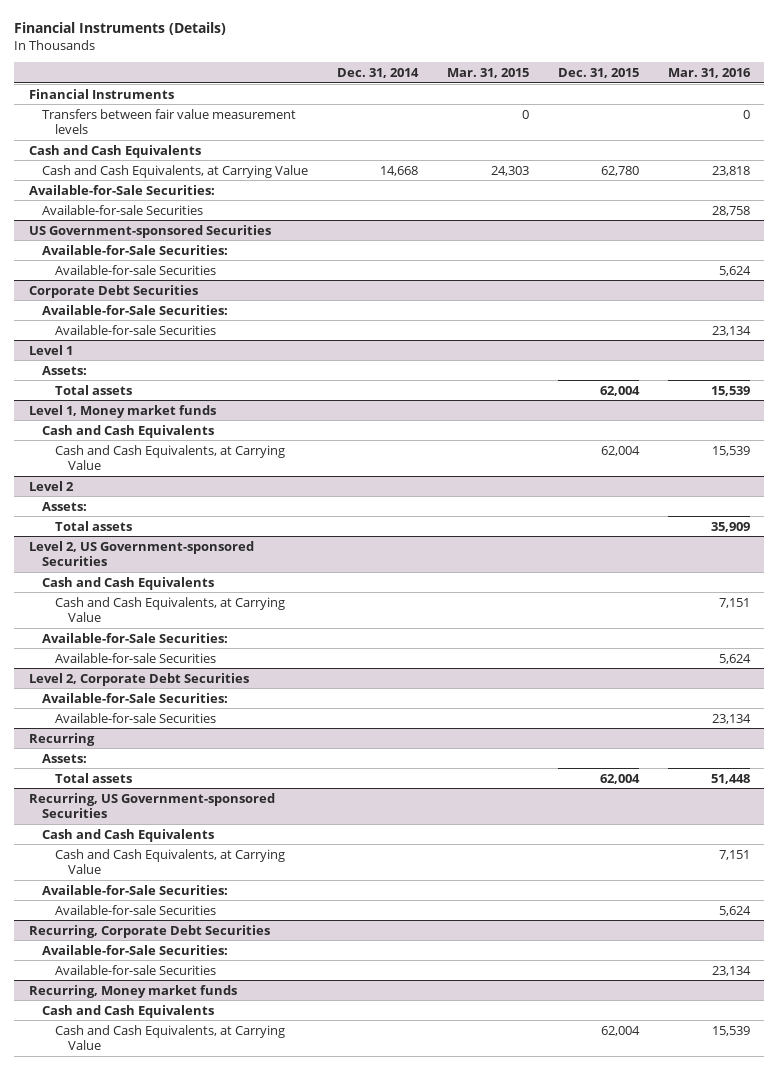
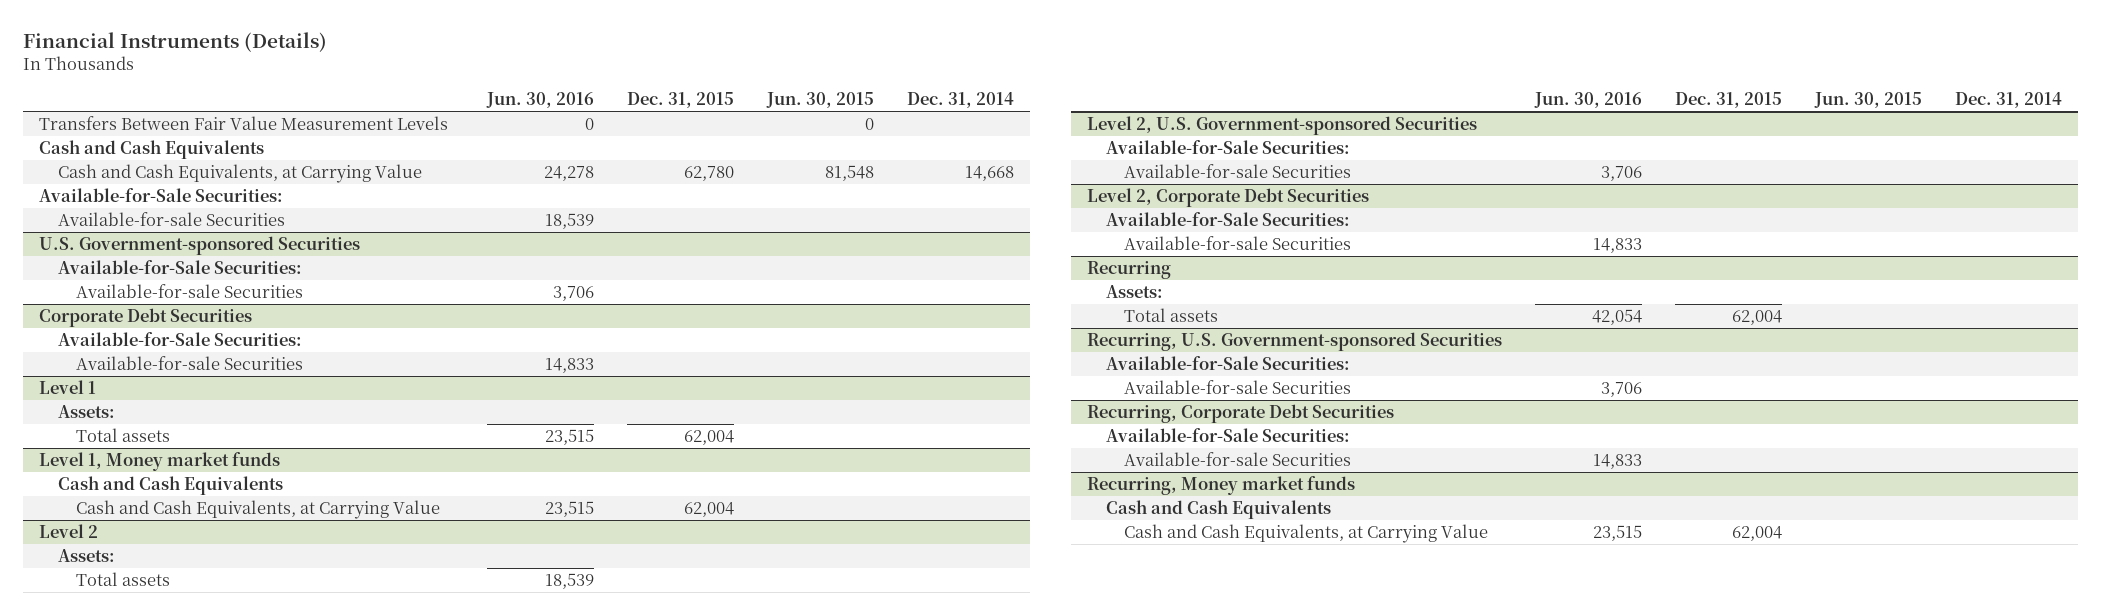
- | Dec. 31, 2014 | Mar. 31, 2015 | Dec. 31, 2015 | Mar. 31, 2016
+ | Jun. 30, 2016 | Dec. 31, 2015 | Jun. 30, 2015 | Dec. 31, 2014
- Financial Instruments
- Transfers between fair value measurement levels | | 0 | | 0
+ Transfers Between Fair Value Measurement Levels | 0 | | 0 |
- US Government-sponsored Securities
+ U.S. Government-sponsored Securities
- Level 2, US Government-sponsored Securities
- Cash and Cash Equivalents
- Cash and Cash Equivalents, at Carrying Value | | | | 7,151
+ Level 2, U.S. Government-sponsored Securities
- Recurring, US Government-sponsored Securities
- Cash and Cash Equivalents
- Cash and Cash Equivalents, at Carrying Value | | | | 7,151
+ Recurring, U.S. Government-sponsored Securities

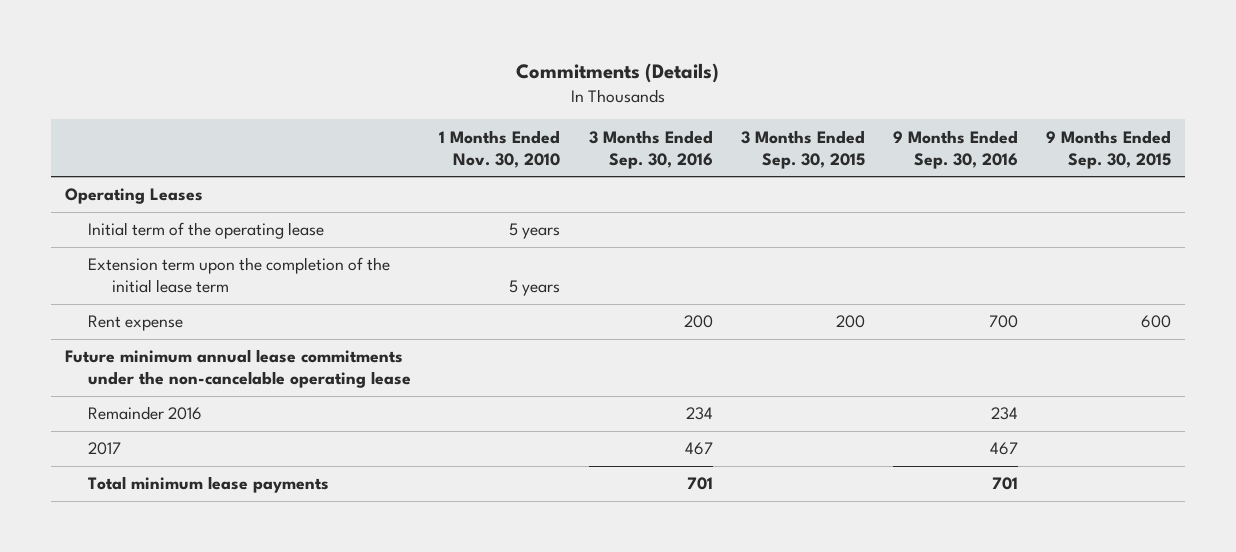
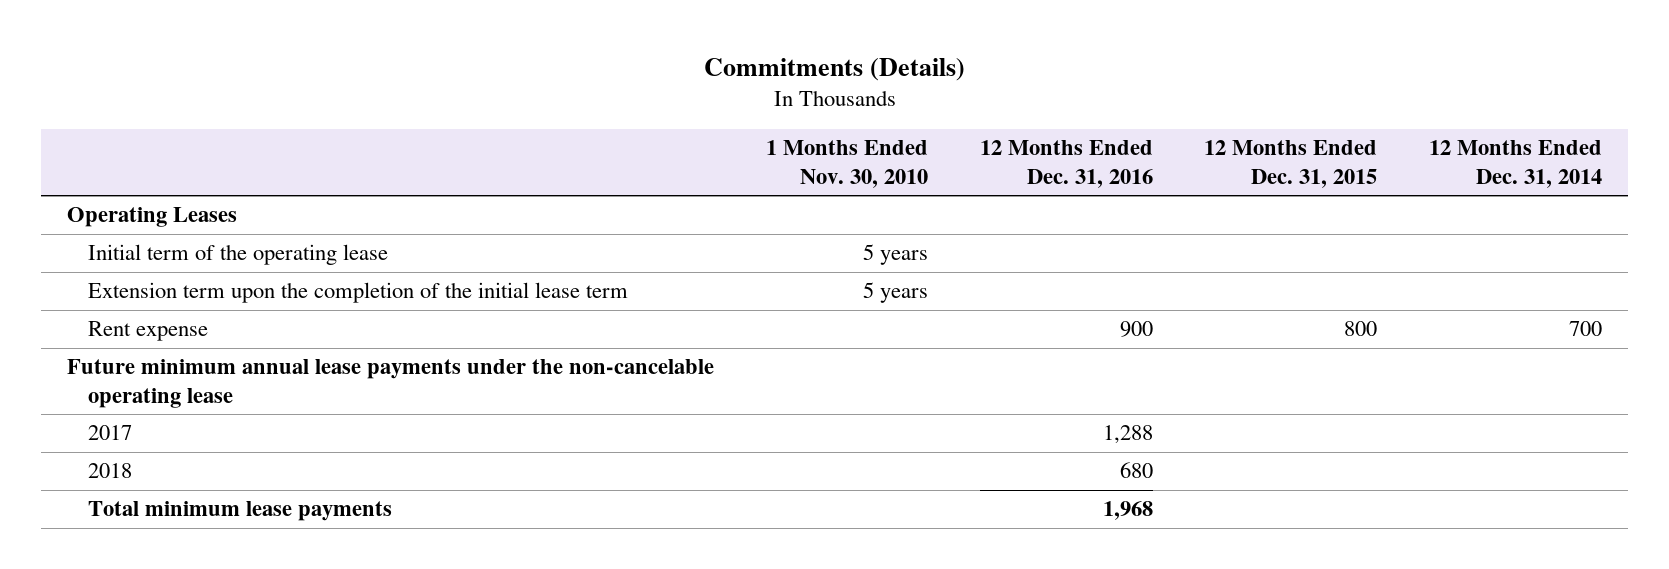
- | 1 Months Ended Nov. 30, 2010 | 3 Months Ended Sep. 30, 2016 | 3 Months Ended Sep. 30, 2015 | 9 Months Ended Sep. 30, 2016 | 9 Months Ended Sep. 30, 2015
+ | 1 Months Ended Nov. 30, 2010 | 12 Months Ended Dec. 31, 2016 | 12 Months Ended Dec. 31, 2015 | 12 Months Ended Dec. 31, 2014
- Future minimum annual lease commitments under the non-cancelable operating lease
- Remainder 2016 | | 234 | | 234 |
+ Future minimum annual lease payments under the non-cancelable operating lease
+ 2018 | | 680 | |

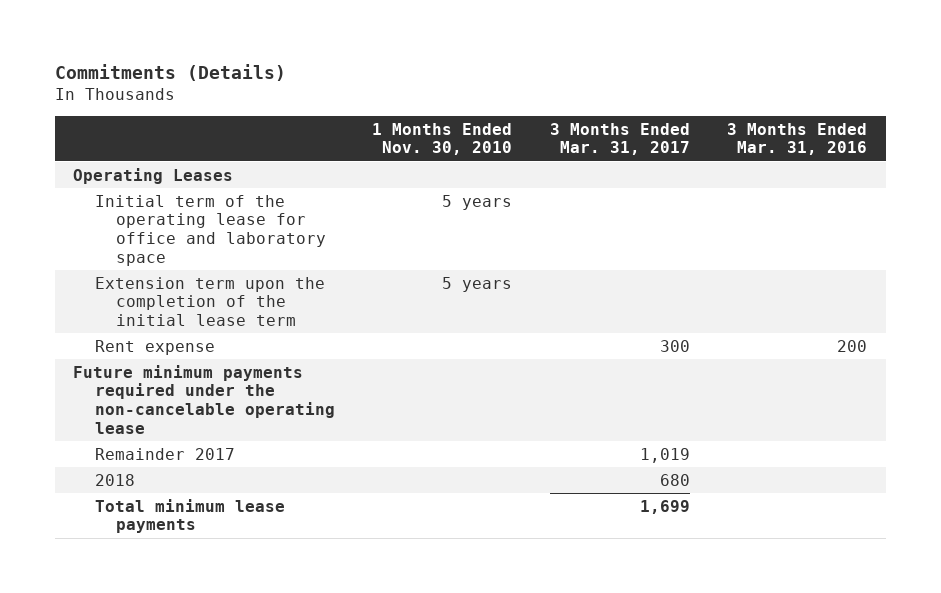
- | 1 Months Ended Nov. 30, 2010 | 12 Months Ended Dec. 31, 2016 | 12 Months Ended Dec. 31, 2015 | 12 Months Ended Dec. 31, 2014
+ | 1 Months Ended Nov. 30, 2010 | 3 Months Ended Mar. 31, 2017 | 3 Months Ended Mar. 31, 2016
- Initial term of the operating lease | 5 years | | |
+ Initial term of the operating lease for office and laboratory space | 5 years | |
- Future minimum annual lease payments under the non-cancelable operating lease
- 2017 | | 1,288 | |
+ Future minimum payments required under the non-cancelable operating lease
+ Remainder 2017 | | 1,019 |

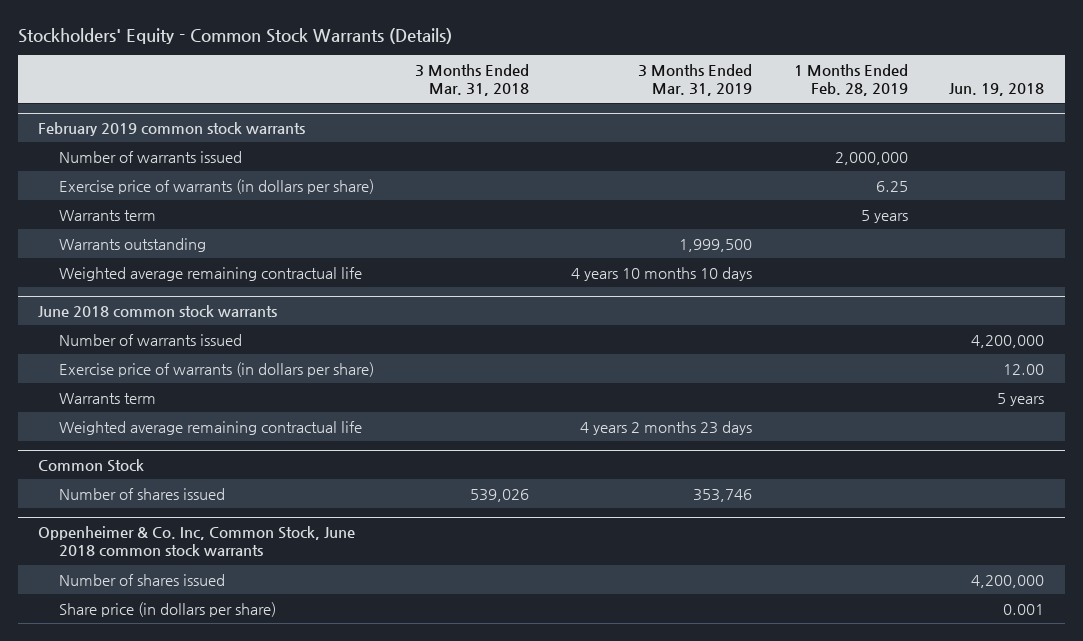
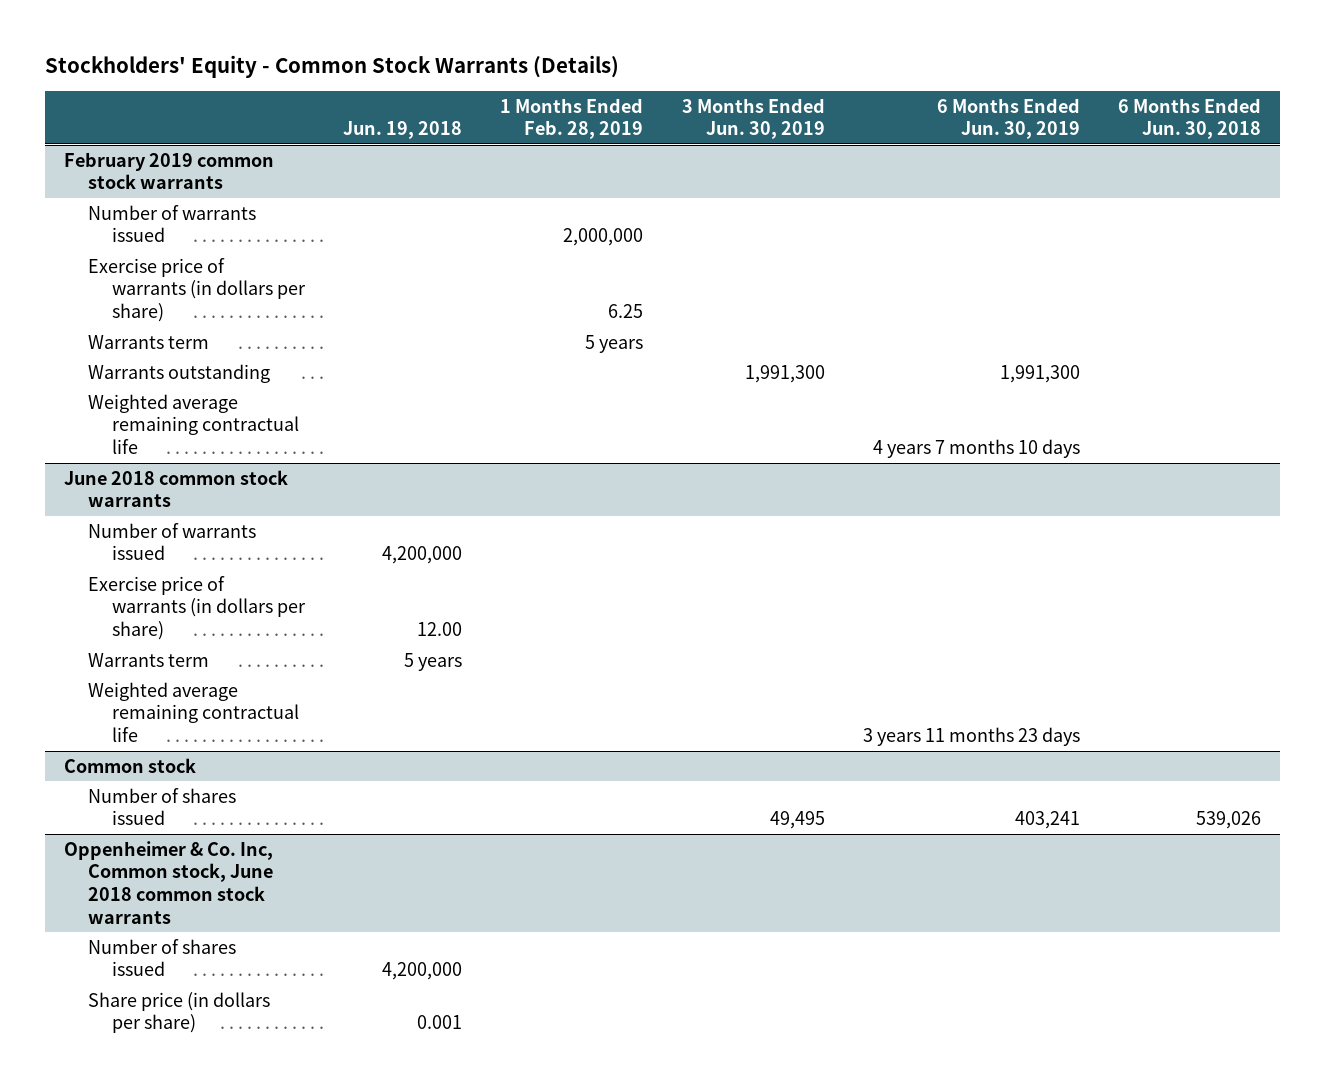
- | 3 Months Ended Mar. 31, 2018 | 3 Months Ended Mar. 31, 2019 | 1 Months Ended Feb. 28, 2019 | Jun. 19, 2018
+ | Jun. 19, 2018 | 1 Months Ended Feb. 28, 2019 | 3 Months Ended Jun. 30, 2019 | 6 Months Ended Jun. 30, 2019 | 6 Months Ended Jun. 30, 2018
- Common Stock
+ Common stock
- Oppenheimer & Co. Inc, Common Stock, June 2018 common stock warrants
+ Oppenheimer & Co. Inc, Common stock, June 2018 common stock warrants

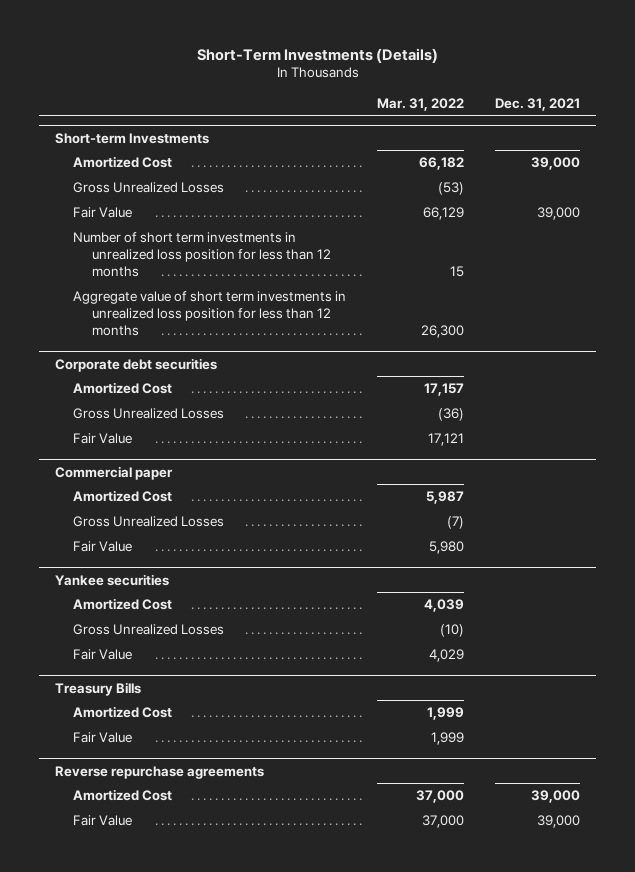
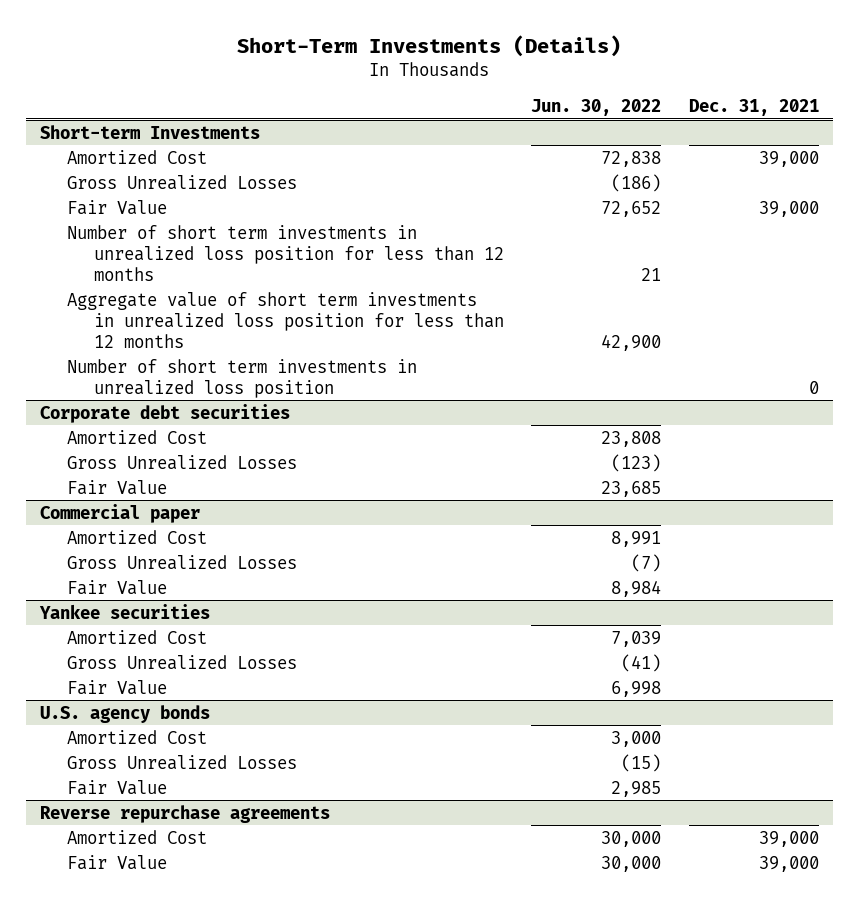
- | Mar. 31, 2022 | Dec. 31, 2021
+ | Jun. 30, 2022 | Dec. 31, 2021
@ Short-term Investments
+ Number of short term investments in unrealized loss position | | 0
- Treasury Bills
- Amortized Cost | 1,999 |
- Fair Value | 1,999 |
+ U.S. agency bonds
+ Amortized Cost | 3,000 |
+ Gross Unrealized Losses | (15) |
+ Fair Value | 2,985 |

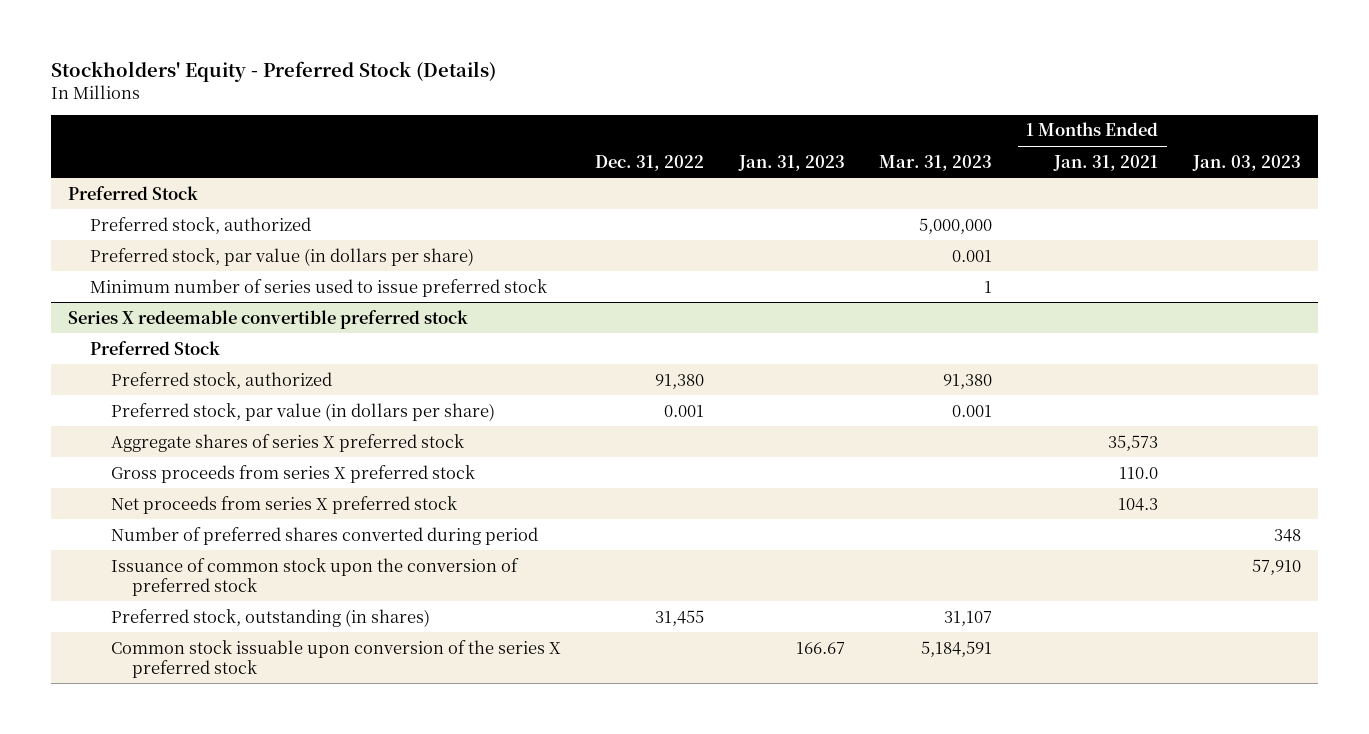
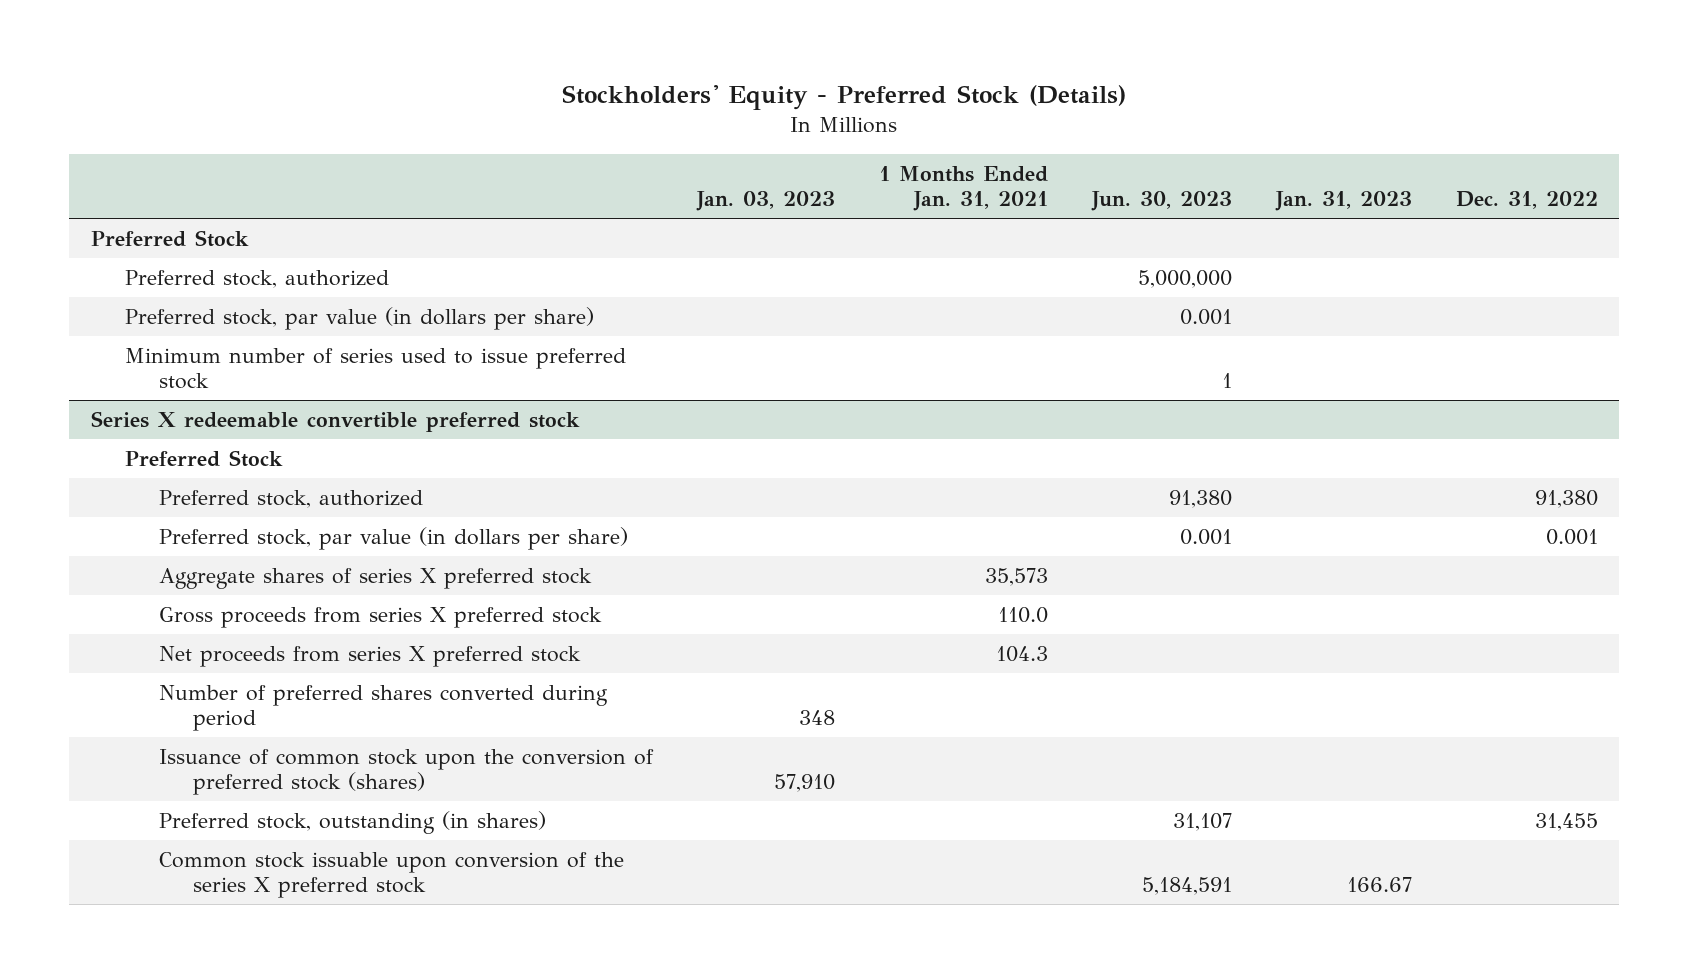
- | Dec. 31, 2022 | Jan. 31, 2023 | Mar. 31, 2023 | 1 Months Ended Jan. 31, 2021 | Jan. 03, 2023
+ | Jan. 03, 2023 | 1 Months Ended Jan. 31, 2021 | Jun. 30, 2023 | Jan. 31, 2023 | Dec. 31, 2022
@ Series X redeemable convertible preferred stock
- Issuance of common stock upon the conversion of preferred stock | | | | | 57,910
+ Issuance of common stock upon the conversion of preferred stock (shares) | 57,910 | | | |

